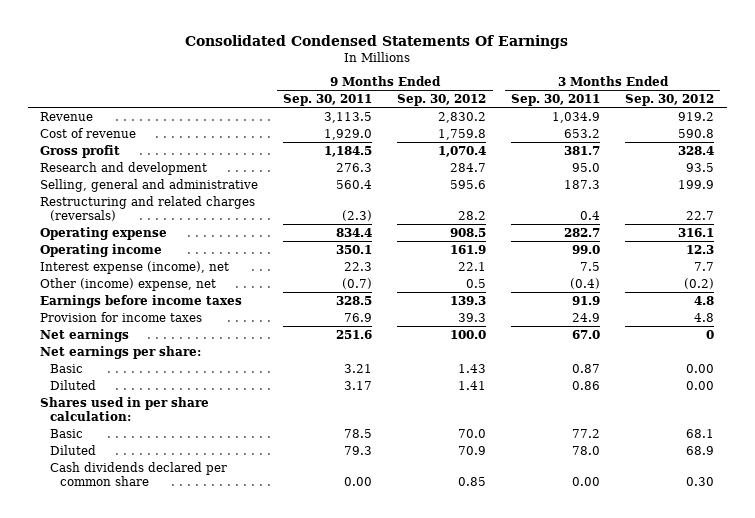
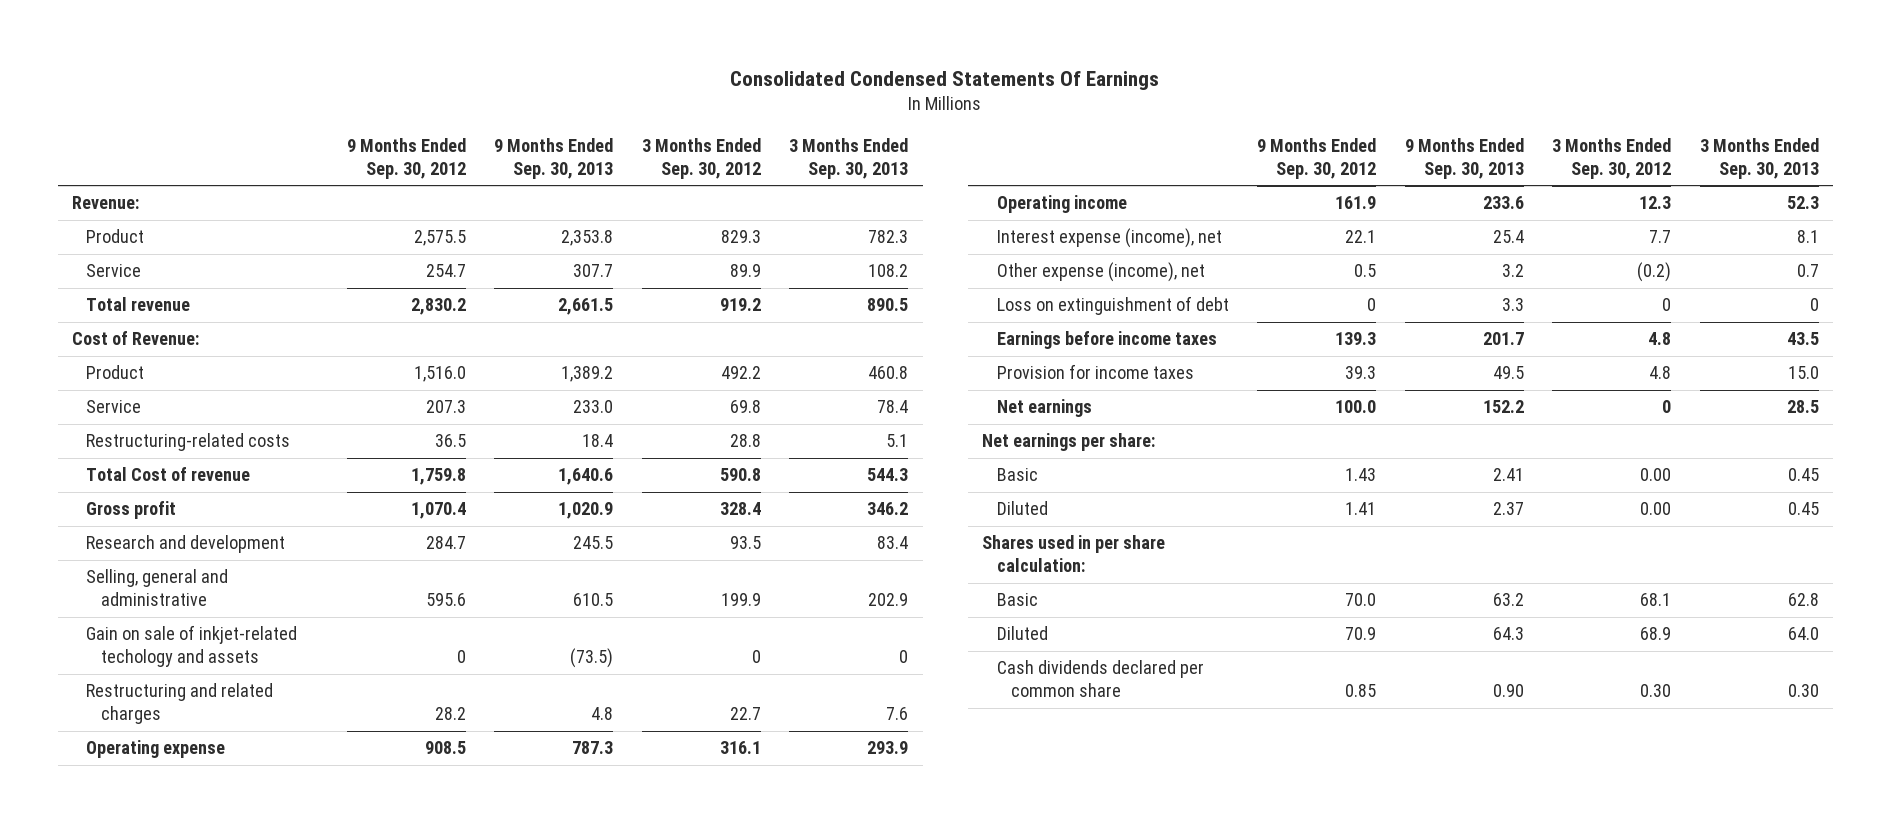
- | 9 Months Ended Sep. 30, 2011 | 9 Months Ended Sep. 30, 2012 | 3 Months Ended Sep. 30, 2011 | 3 Months Ended Sep. 30, 2012
+ | 9 Months Ended Sep. 30, 2012 | 9 Months Ended Sep. 30, 2013 | 3 Months Ended Sep. 30, 2012 | 3 Months Ended Sep. 30, 2013
- Revenue | 3,113.5 | 2,830.2 | 1,034.9 | 919.2
- Cost of revenue | 1,929.0 | 1,759.8 | 653.2 | 590.8
+ Revenue:
+ Product | 2,575.5 | 2,353.8 | 829.3 | 782.3
+ Service | 254.7 | 307.7 | 89.9 | 108.2
+ Total revenue | 2,830.2 | 2,661.5 | 919.2 | 890.5
+ Cost of Revenue:
+ Product | 1,516.0 | 1,389.2 | 492.2 | 460.8
+ Service | 207.3 | 233.0 | 69.8 | 78.4
+ Restructuring-related costs | 36.5 | 18.4 | 28.8 | 5.1
+ Total Cost of revenue | 1,759.8 | 1,640.6 | 590.8 | 544.3
- Restructuring and related charges (reversals) | (2.3) | 28.2 | 0.4 | 22.7
+ Gain on sale of inkjet-related techology and assets | 0 | (73.5) | 0 | 0
+ Restructuring and related charges | 28.2 | 4.8 | 22.7 | 7.6
- Other (income) expense, net | (0.7) | 0.5 | (0.4) | (0.2)
+ Other expense (income), net | 0.5 | 3.2 | (0.2) | 0.7
+ Loss on extinguishment of debt | 0 | 3.3 | 0 | 0

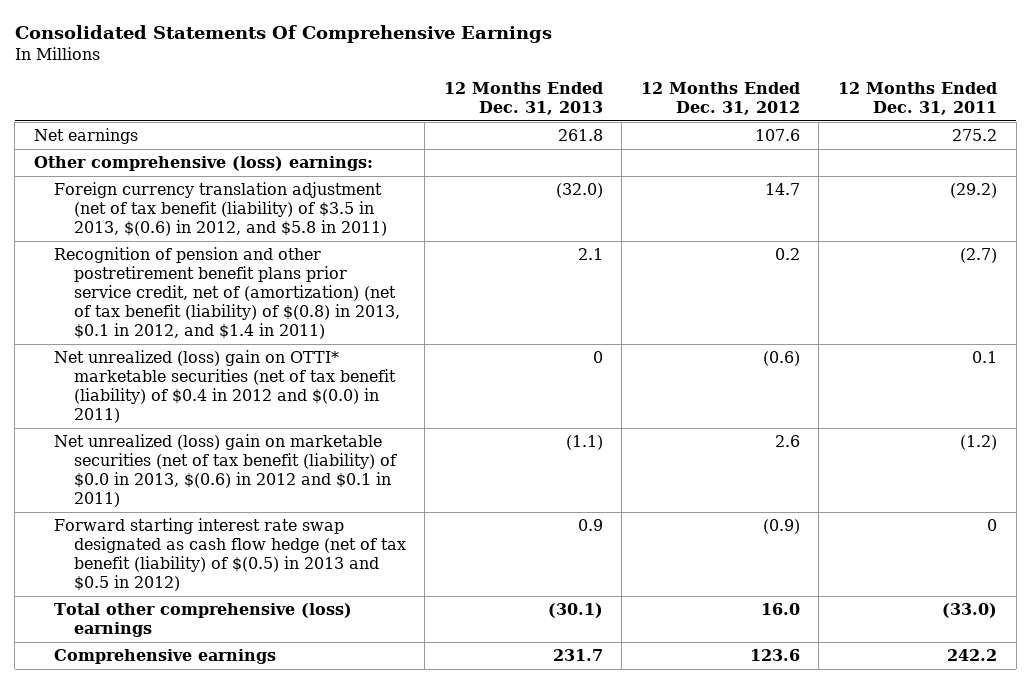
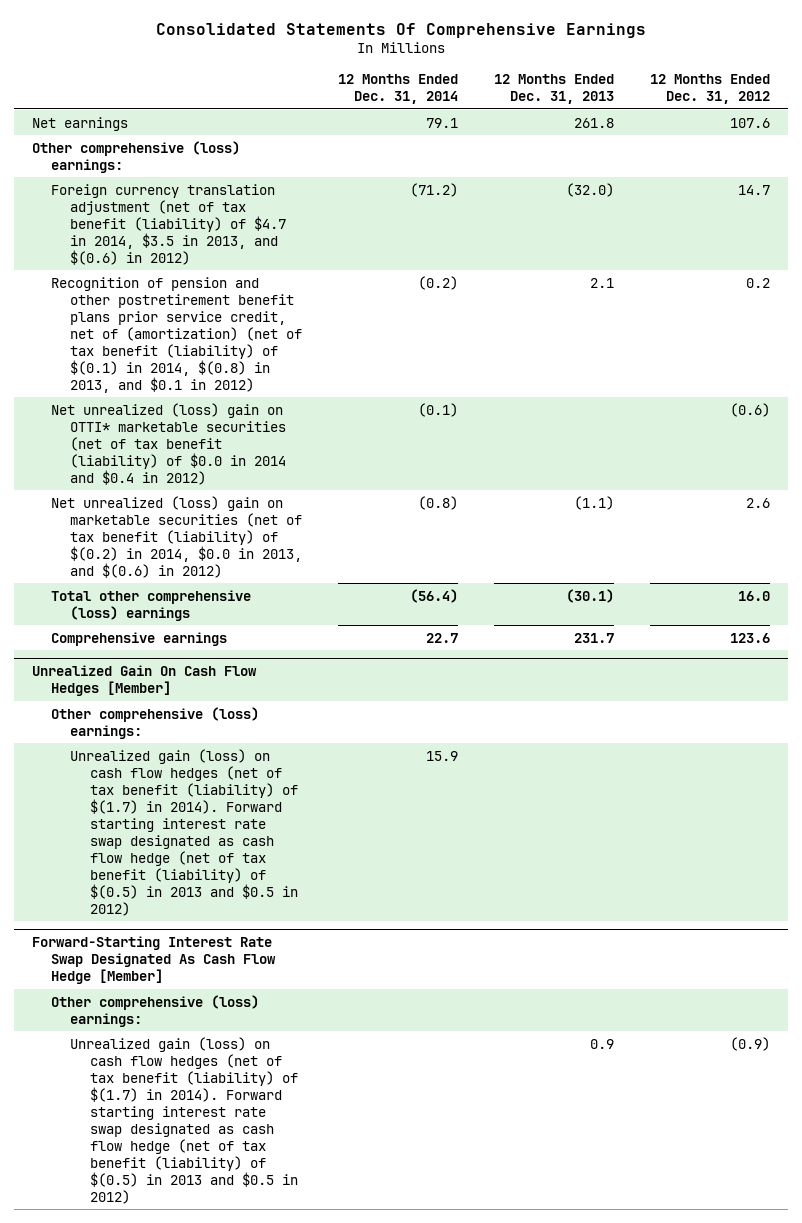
- | 12 Months Ended Dec. 31, 2013 | 12 Months Ended Dec. 31, 2012 | 12 Months Ended Dec. 31, 2011
+ | 12 Months Ended Dec. 31, 2014 | 12 Months Ended Dec. 31, 2013 | 12 Months Ended Dec. 31, 2012
- Foreign currency translation adjustment (net of tax benefit (liability) of $3.5 in 2013, $(0.6) in 2012, and $5.8 in 2011) | (32.0) | 14.7 | (29.2)
- Recognition of pension and other postretirement benefit plans prior service credit, net of (amortization) (net of tax benefit (liability) of $(0.8) in 2013, $0.1 in 2012, and $1.4 in 2011) | 2.1 | 0.2 | (2.7)
- Net unrealized (loss) gain on OTTI* marketable securities (net of tax benefit (liability) of $0.4 in 2012 and $(0.0) in 2011) | 0 | (0.6) | 0.1
- Net unrealized (loss) gain on marketable securities (net of tax benefit (liability) of $0.0 in 2013, $(0.6) in 2012 and $0.1 in 2011) | (1.1) | 2.6 | (1.2)
- Forward starting interest rate swap designated as cash flow hedge (net of tax benefit (liability) of $(0.5) in 2013 and $0.5 in 2012) | 0.9 | (0.9) | 0
+ Foreign currency translation adjustment (net of tax benefit (liability) of $4.7 in 2014, $3.5 in 2013, and $(0.6) in 2012) | (71.2) | (32.0) | 14.7
+ Recognition of pension and other postretirement benefit plans prior service credit, net of (amortization) (net of tax benefit (liability) of $(0.1) in 2014, $(0.8) in 2013, and $0.1 in 2012) | (0.2) | 2.1 | 0.2
+ Net unrealized (loss) gain on OTTI* marketable securities (net of tax benefit (liability) of $0.0 in 2014 and $0.4 in 2012) | (0.1) | | (0.6)
+ Net unrealized (loss) gain on marketable securities (net of tax benefit (liability) of $(0.2) in 2014, $0.0 in 2013, and $(0.6) in 2012) | (0.8) | (1.1) | 2.6
+ Unrealized Gain On Cash Flow Hedges [Member]
+ Other comprehensive (loss) earnings:
+ Unrealized gain (loss) on cash flow hedges (net of tax benefit (liability) of $(1.7) in 2014). Forward starting interest rate swap designated as cash flow hedge (net of tax benefit (liability) of $(0.5) in 2013 and $0.5 in 2012) | 15.9 | |
+ Forward-Starting Interest Rate Swap Designated As Cash Flow Hedge [Member]
+ Other comprehensive (loss) earnings:
+ Unrealized gain (loss) on cash flow hedges (net of tax benefit (liability) of $(1.7) in 2014). Forward starting interest rate swap designated as cash flow hedge (net of tax benefit (liability) of $(0.5) in 2013 and $0.5 in 2012) | | 0.9 | (0.9)

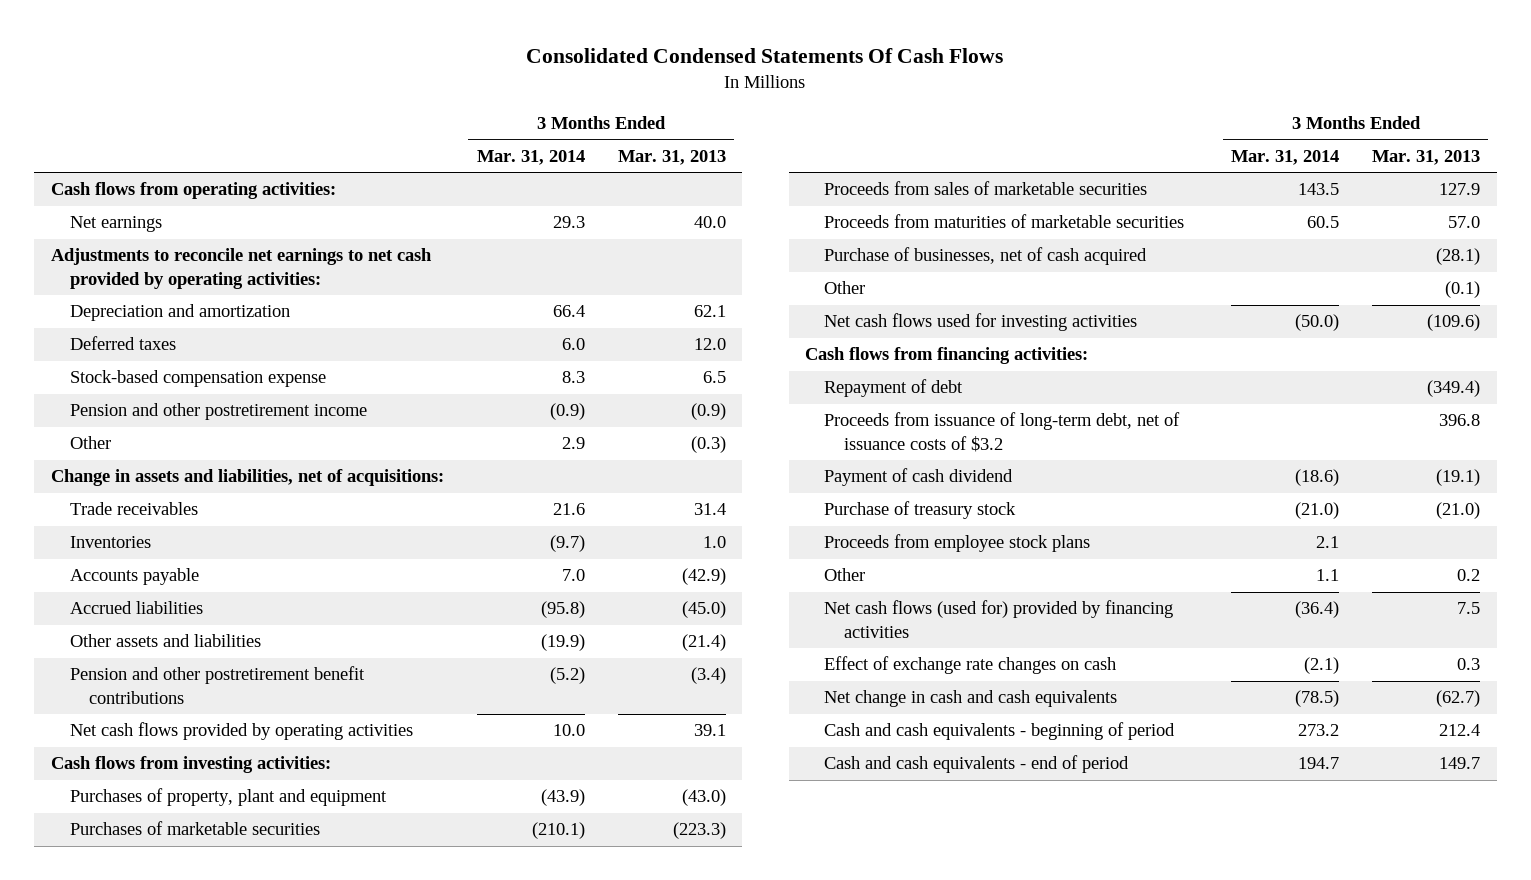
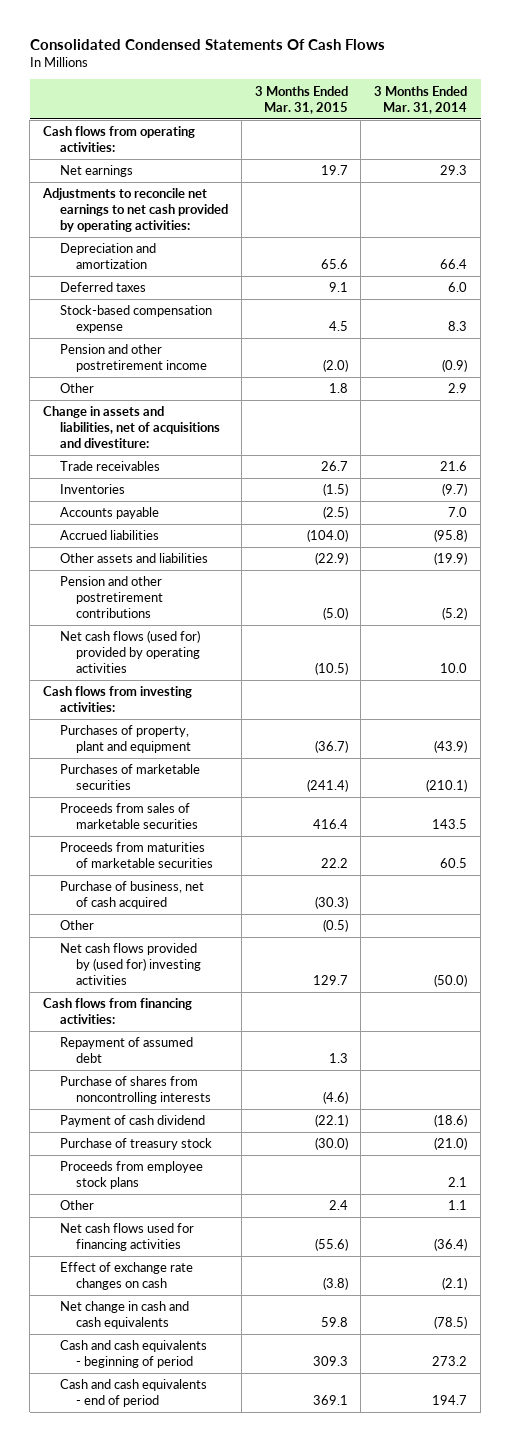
- | 3 Months Ended Mar. 31, 2014 | 3 Months Ended Mar. 31, 2013
+ | 3 Months Ended Mar. 31, 2015 | 3 Months Ended Mar. 31, 2014
- Change in assets and liabilities, net of acquisitions:
+ Change in assets and liabilities, net of acquisitions and divestiture:
- Pension and other postretirement benefit contributions | (5.2) | (3.4)
- Net cash flows provided by operating activities | 10.0 | 39.1
+ Pension and other postretirement contributions | (5.0) | (5.2)
+ Net cash flows (used for) provided by operating activities | (10.5) | 10.0
- Purchase of businesses, net of cash acquired | | (28.1)
+ Purchase of business, net of cash acquired | (30.3) |
- Net cash flows used for investing activities | (50.0) | (109.6)
+ Net cash flows provided by (used for) investing activities | 129.7 | (50.0)
- Repayment of debt | | (349.4)
- Proceeds from issuance of long-term debt, net of issuance costs of $3.2 | | 396.8
+ Repayment of assumed debt | 1.3 |
+ Purchase of shares from noncontrolling interests | (4.6) |
- Net cash flows (used for) provided by financing activities | (36.4) | 7.5
+ Net cash flows used for financing activities | (55.6) | (36.4)

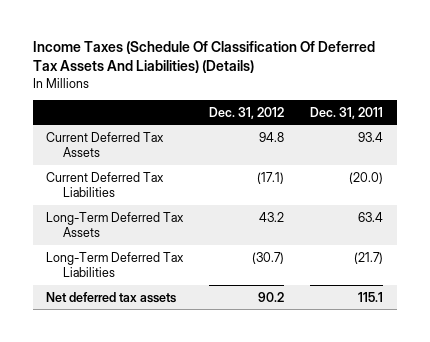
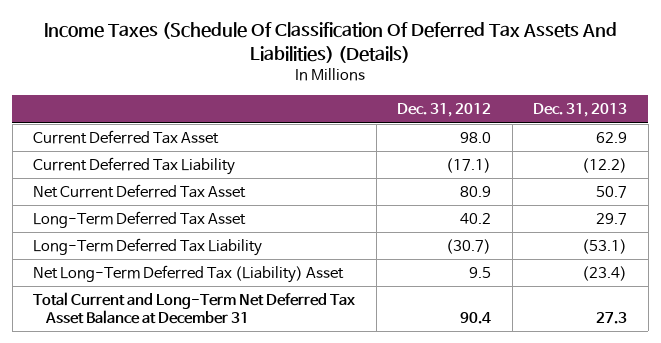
- | Dec. 31, 2012 | Dec. 31, 2011
+ | Dec. 31, 2012 | Dec. 31, 2013
- Current Deferred Tax Assets | 94.8 | 93.4
- Current Deferred Tax Liabilities | (17.1) | (20.0)
- Long-Term Deferred Tax Assets | 43.2 | 63.4
- Long-Term Deferred Tax Liabilities | (30.7) | (21.7)
- Net deferred tax assets | 90.2 | 115.1
+ Current Deferred Tax Asset | 98.0 | 62.9
+ Current Deferred Tax Liability | (17.1) | (12.2)
+ Net Current Deferred Tax Asset | 80.9 | 50.7
+ Long-Term Deferred Tax Asset | 40.2 | 29.7
+ Long-Term Deferred Tax Liability | (30.7) | (53.1)
+ Net Long-Term Deferred Tax (Liability) Asset | 9.5 | (23.4)
+ Total Current and Long-Term Net Deferred Tax Asset Balance at December 31 | 90.4 | 27.3

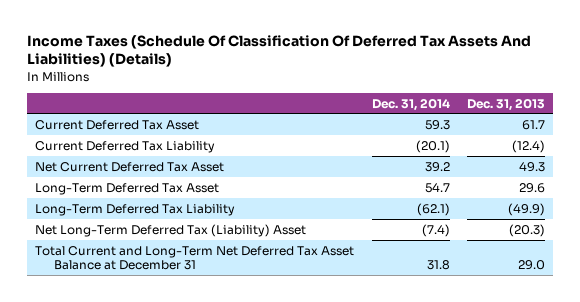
- | Dec. 31, 2012 | Dec. 31, 2013
+ | Dec. 31, 2014 | Dec. 31, 2013
- Current Deferred Tax Asset | 98.0 | 62.9
- Current Deferred Tax Liability | (17.1) | (12.2)
- Net Current Deferred Tax Asset | 80.9 | 50.7
- Long-Term Deferred Tax Asset | 40.2 | 29.7
- Long-Term Deferred Tax Liability | (30.7) | (53.1)
- Net Long-Term Deferred Tax (Liability) Asset | 9.5 | (23.4)
- Total Current and Long-Term Net Deferred Tax Asset Balance at December 31 | 90.4 | 27.3
+ Current Deferred Tax Asset | 59.3 | 61.7
+ Current Deferred Tax Liability | (20.1) | (12.4)
+ Net Current Deferred Tax Asset | 39.2 | 49.3
+ Long-Term Deferred Tax Asset | 54.7 | 29.6
+ Long-Term Deferred Tax Liability | (62.1) | (49.9)
+ Net Long-Term Deferred Tax (Liability) Asset | (7.4) | (20.3)
+ Total Current and Long-Term Net Deferred Tax Asset Balance at December 31 | 31.8 | 29.0

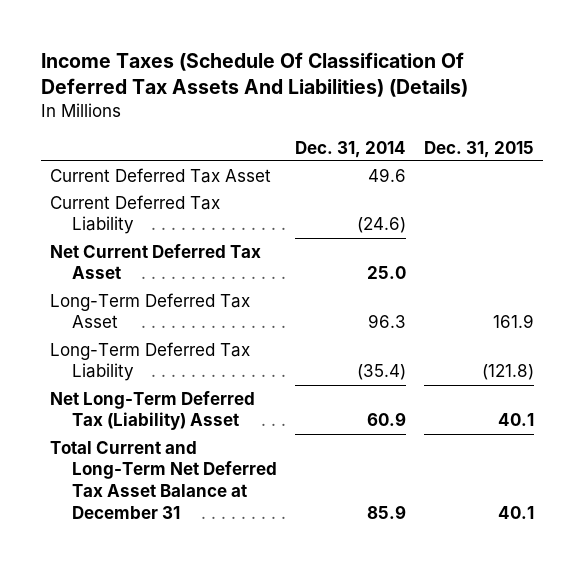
- | Dec. 31, 2014 | Dec. 31, 2013
+ | Dec. 31, 2014 | Dec. 31, 2015
- Current Deferred Tax Asset | 59.3 | 61.7
- Current Deferred Tax Liability | (20.1) | (12.4)
- Net Current Deferred Tax Asset | 39.2 | 49.3
- Long-Term Deferred Tax Asset | 54.7 | 29.6
- Long-Term Deferred Tax Liability | (62.1) | (49.9)
- Net Long-Term Deferred Tax (Liability) Asset | (7.4) | (20.3)
- Total Current and Long-Term Net Deferred Tax Asset Balance at December 31 | 31.8 | 29.0
+ Current Deferred Tax Asset | 49.6 |
+ Current Deferred Tax Liability | (24.6) |
+ Net Current Deferred Tax Asset | 25.0 |
+ Long-Term Deferred Tax Asset | 96.3 | 161.9
+ Long-Term Deferred Tax Liability | (35.4) | (121.8)
+ Net Long-Term Deferred Tax (Liability) Asset | 60.9 | 40.1
+ Total Current and Long-Term Net Deferred Tax Asset Balance at December 31 | 85.9 | 40.1

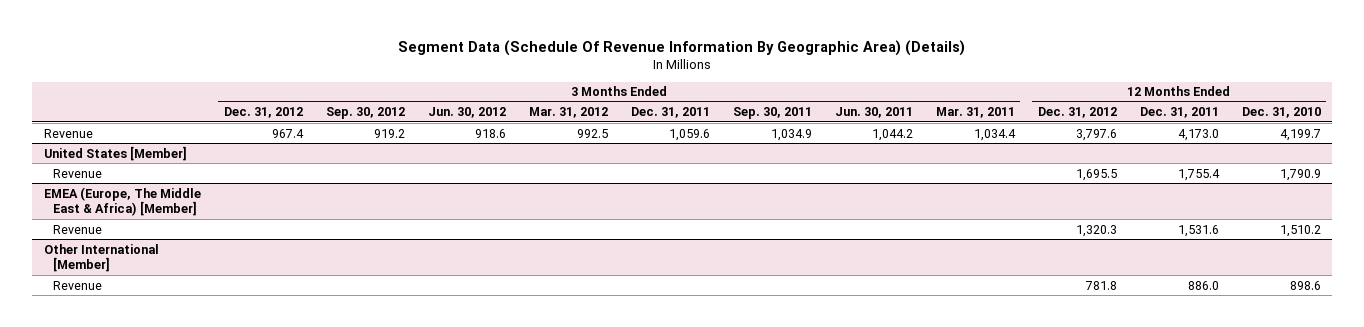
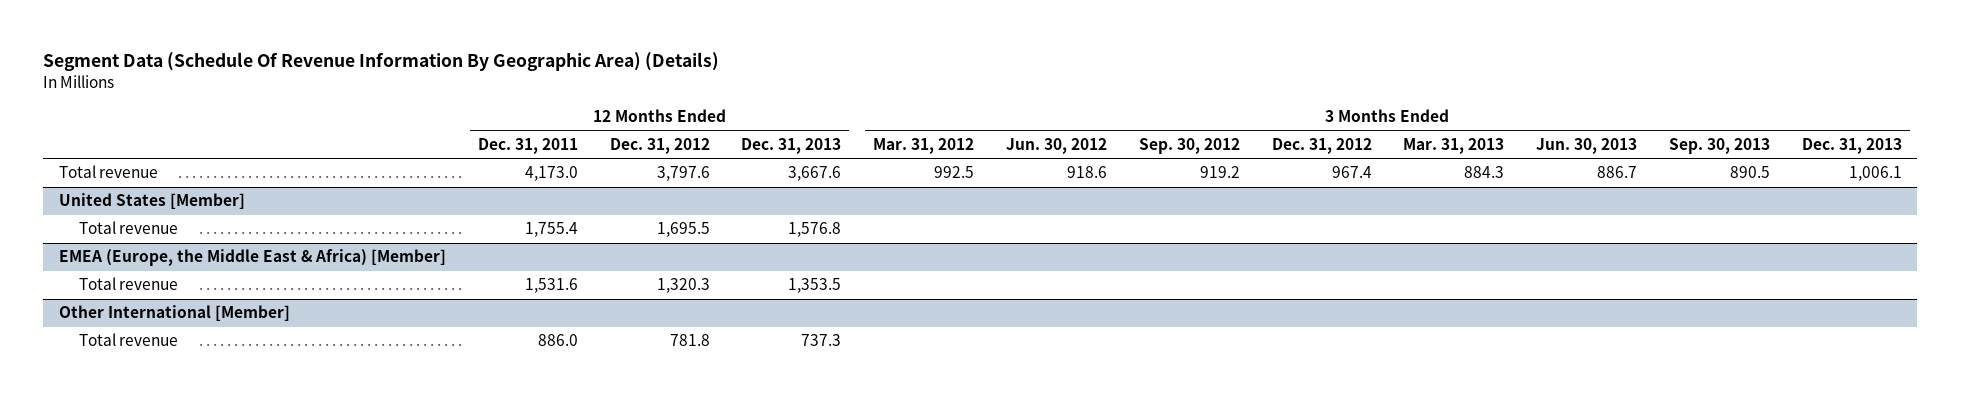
- | 3 Months Ended Dec. 31, 2012 | 3 Months Ended Sep. 30, 2012 | 3 Months Ended Jun. 30, 2012 | 3 Months Ended Mar. 31, 2012 | 3 Months Ended Dec. 31, 2011 | 3 Months Ended Sep. 30, 2011 | 3 Months Ended Jun. 30, 2011 | 3 Months Ended Mar. 31, 2011 | 12 Months Ended Dec. 31, 2012 | 12 Months Ended Dec. 31, 2011 | 12 Months Ended Dec. 31, 2010
+ | 12 Months Ended Dec. 31, 2011 | 12 Months Ended Dec. 31, 2012 | 12 Months Ended Dec. 31, 2013 | 3 Months Ended Mar. 31, 2012 | 3 Months Ended Jun. 30, 2012 | 3 Months Ended Sep. 30, 2012 | 3 Months Ended Dec. 31, 2012 | 3 Months Ended Mar. 31, 2013 | 3 Months Ended Jun. 30, 2013 | 3 Months Ended Sep. 30, 2013 | 3 Months Ended Dec. 31, 2013
- Revenue | 967.4 | 919.2 | 918.6 | 992.5 | 1,059.6 | 1,034.9 | 1,044.2 | 1,034.4 | 3,797.6 | 4,173.0 | 4,199.7
+ Total revenue | 4,173.0 | 3,797.6 | 3,667.6 | 992.5 | 918.6 | 919.2 | 967.4 | 884.3 | 886.7 | 890.5 | 1,006.1
@ United States [Member]
- Revenue | | | | | | | | | 1,695.5 | 1,755.4 | 1,790.9
- EMEA (Europe, The Middle East & Africa) [Member]
- Revenue | | | | | | | | | 1,320.3 | 1,531.6 | 1,510.2
@ United States [Member]
+ Total revenue | 1,755.4 | 1,695.5 | 1,576.8 | | | | | | | |
+ EMEA (Europe, the Middle East & Africa) [Member]
+ Total revenue | 1,531.6 | 1,320.3 | 1,353.5 | | | | | | | |
@ Other International [Member]
- Revenue | | | | | | | | | 781.8 | 886.0 | 898.6
+ Total revenue | 886.0 | 781.8 | 737.3 | | | | | | | |

